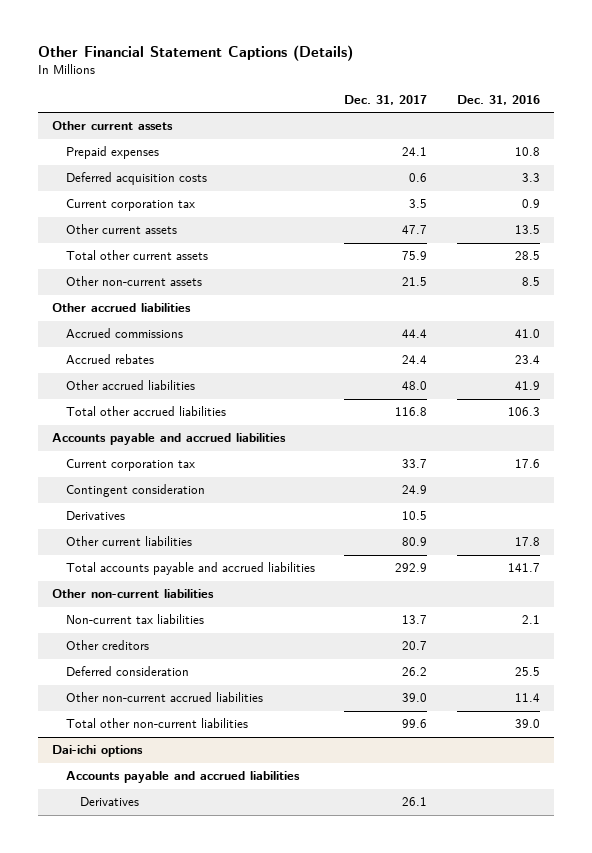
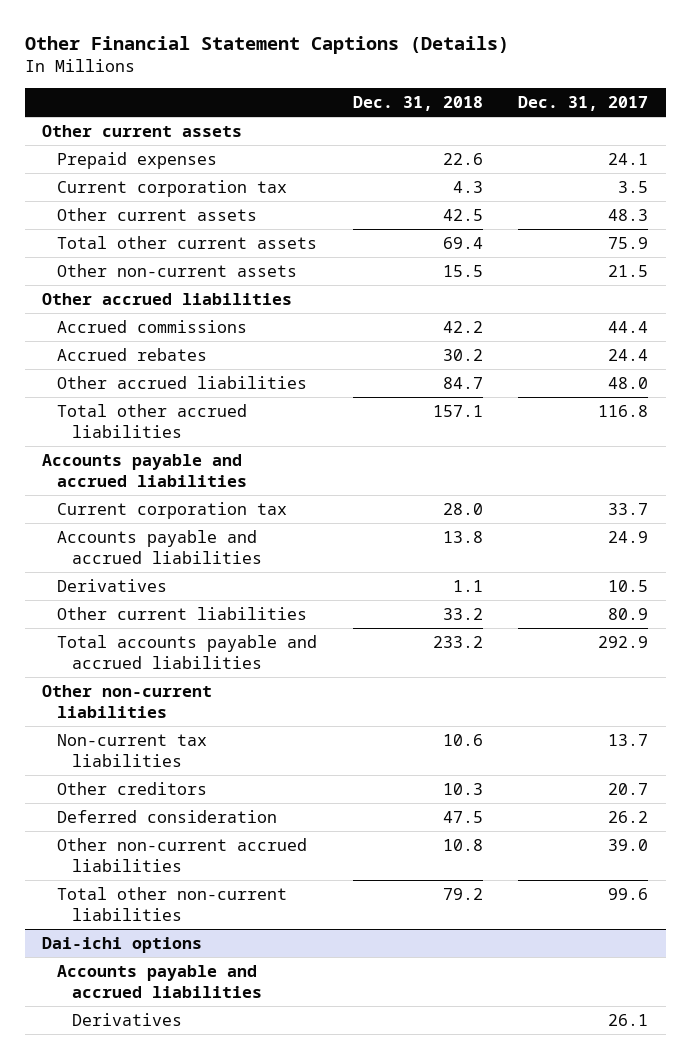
- | Dec. 31, 2017 | Dec. 31, 2016
+ | Dec. 31, 2018 | Dec. 31, 2017
- Deferred acquisition costs | 0.6 | 3.3
- Other current assets | 47.7 | 13.5
+ Other current assets | 42.5 | 48.3
- Contingent consideration | 24.9 |
+ Accounts payable and accrued liabilities | 13.8 | 24.9

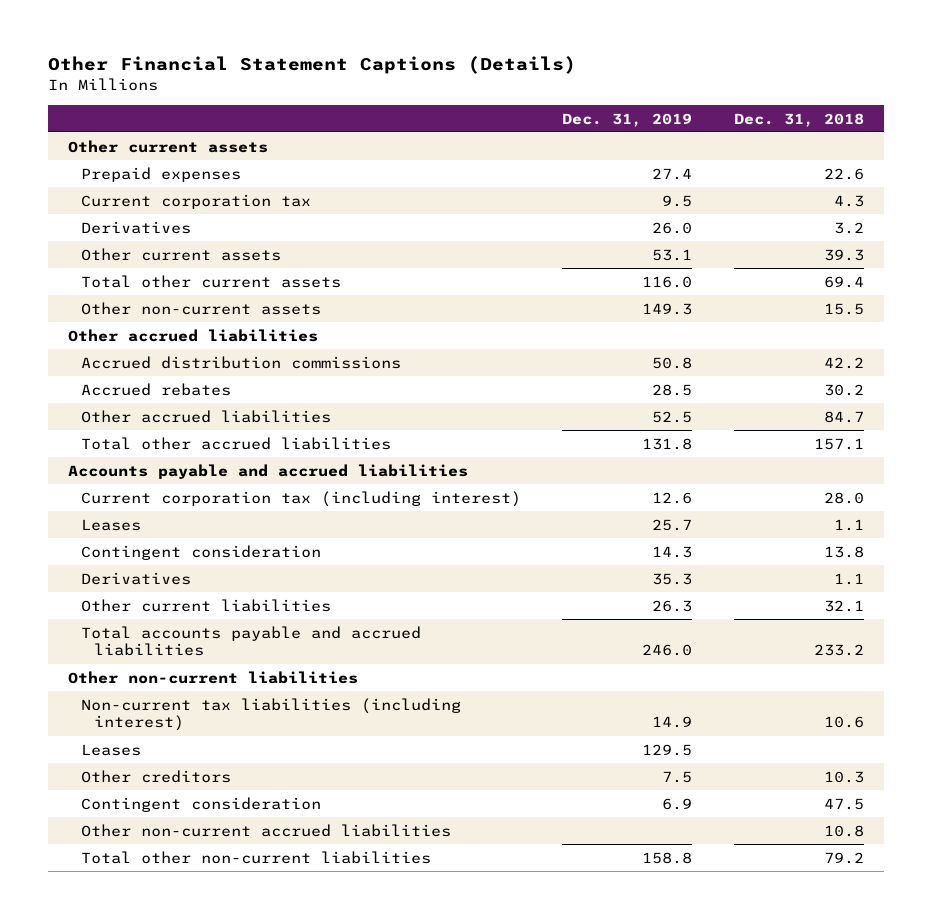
- | Dec. 31, 2018 | Dec. 31, 2017
+ | Dec. 31, 2019 | Dec. 31, 2018
- Other current assets | 42.5 | 48.3
+ Derivatives | 26.0 | 3.2
+ Other current assets | 53.1 | 39.3
- Accrued commissions | 42.2 | 44.4
+ Accrued distribution commissions | 50.8 | 42.2
- Current corporation tax | 28.0 | 33.7
- Accounts payable and accrued liabilities | 13.8 | 24.9
+ Current corporation tax (including interest) | 12.6 | 28.0
+ Leases | 25.7 | 1.1
+ Contingent consideration | 14.3 | 13.8
- Other current liabilities | 33.2 | 80.9
+ Other current liabilities | 26.3 | 32.1
- Non-current tax liabilities | 10.6 | 13.7
+ Non-current tax liabilities (including interest) | 14.9 | 10.6
+ Leases | 129.5 |
- Deferred consideration | 47.5 | 26.2
+ Contingent consideration | 6.9 | 47.5
- Dai-ichi options
- Accounts payable and accrued liabilities
- Derivatives | | 26.1

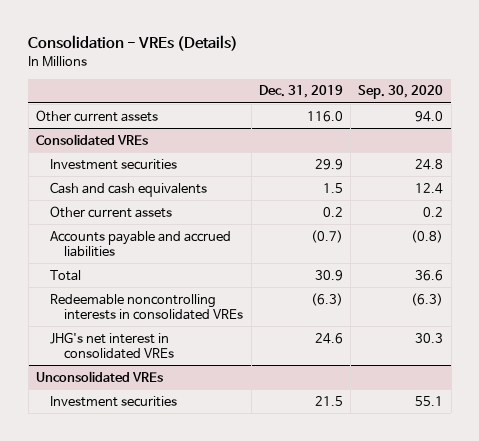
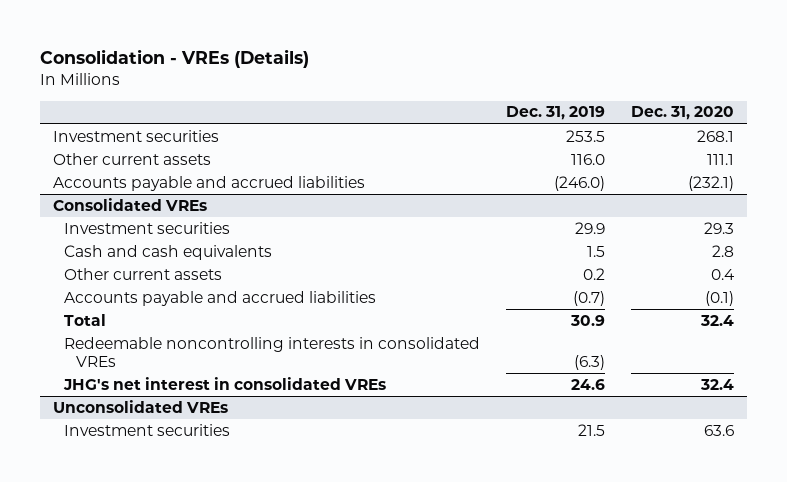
- | Dec. 31, 2019 | Sep. 30, 2020
+ | Dec. 31, 2019 | Dec. 31, 2020
+ Investment securities | 253.5 | 268.1
+ Accounts payable and accrued liabilities | (246.0) | (232.1)

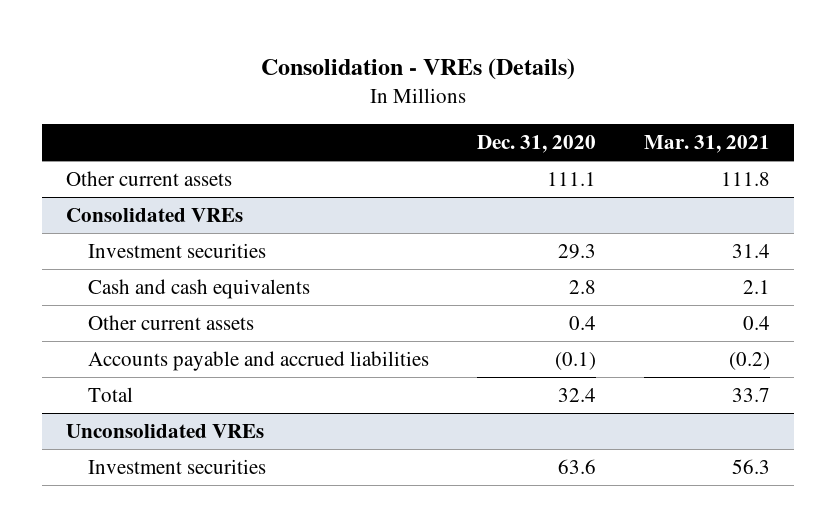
- | Dec. 31, 2019 | Dec. 31, 2020
+ | Dec. 31, 2020 | Mar. 31, 2021
- Investment securities | 253.5 | 268.1
- Accounts payable and accrued liabilities | (246.0) | (232.1)
@ Consolidated VREs
- Redeemable noncontrolling interests in consolidated VREs | (6.3) |
- JHG's net interest in consolidated VREs | 24.6 | 32.4

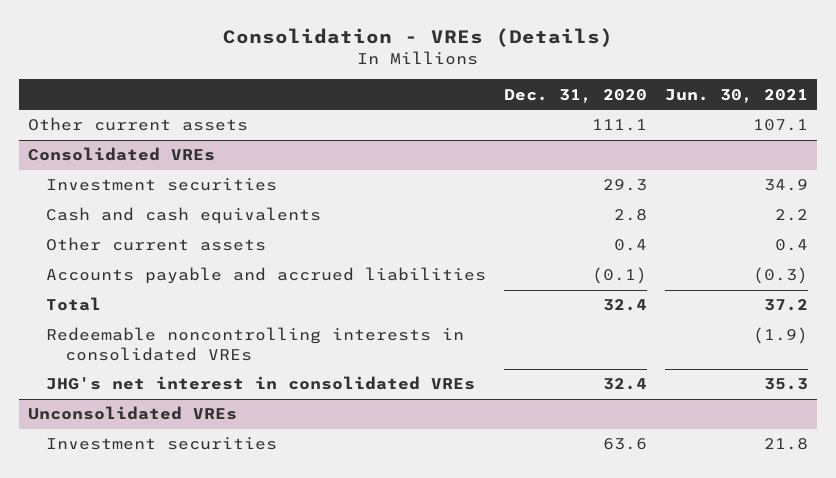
- | Dec. 31, 2020 | Mar. 31, 2021
+ | Dec. 31, 2020 | Jun. 30, 2021
@ Consolidated VREs
+ Redeemable noncontrolling interests in consolidated VREs | | (1.9)
+ JHG's net interest in consolidated VREs | 32.4 | 35.3

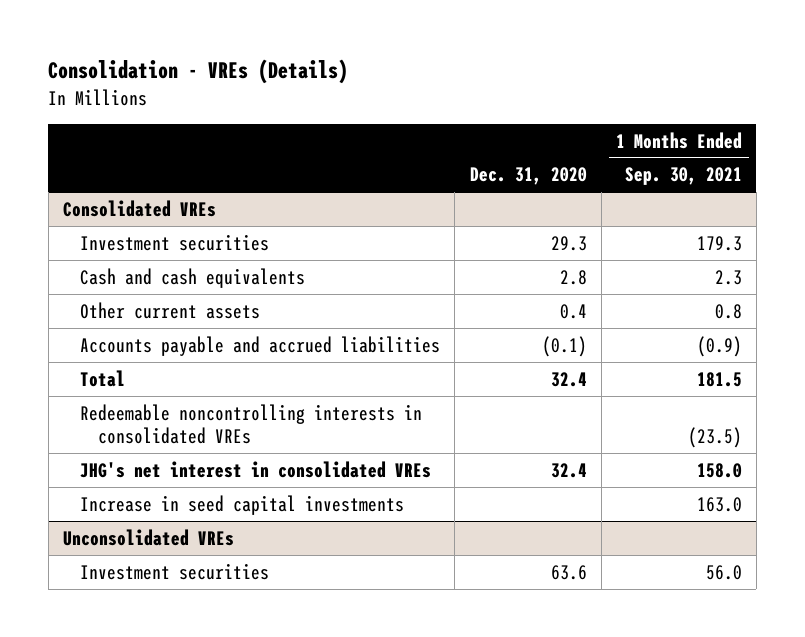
- | Dec. 31, 2020 | Jun. 30, 2021
+ | Dec. 31, 2020 | 1 Months Ended Sep. 30, 2021
- Other current assets | 111.1 | 107.1
@ Consolidated VREs
+ Increase in seed capital investments | | 163.0

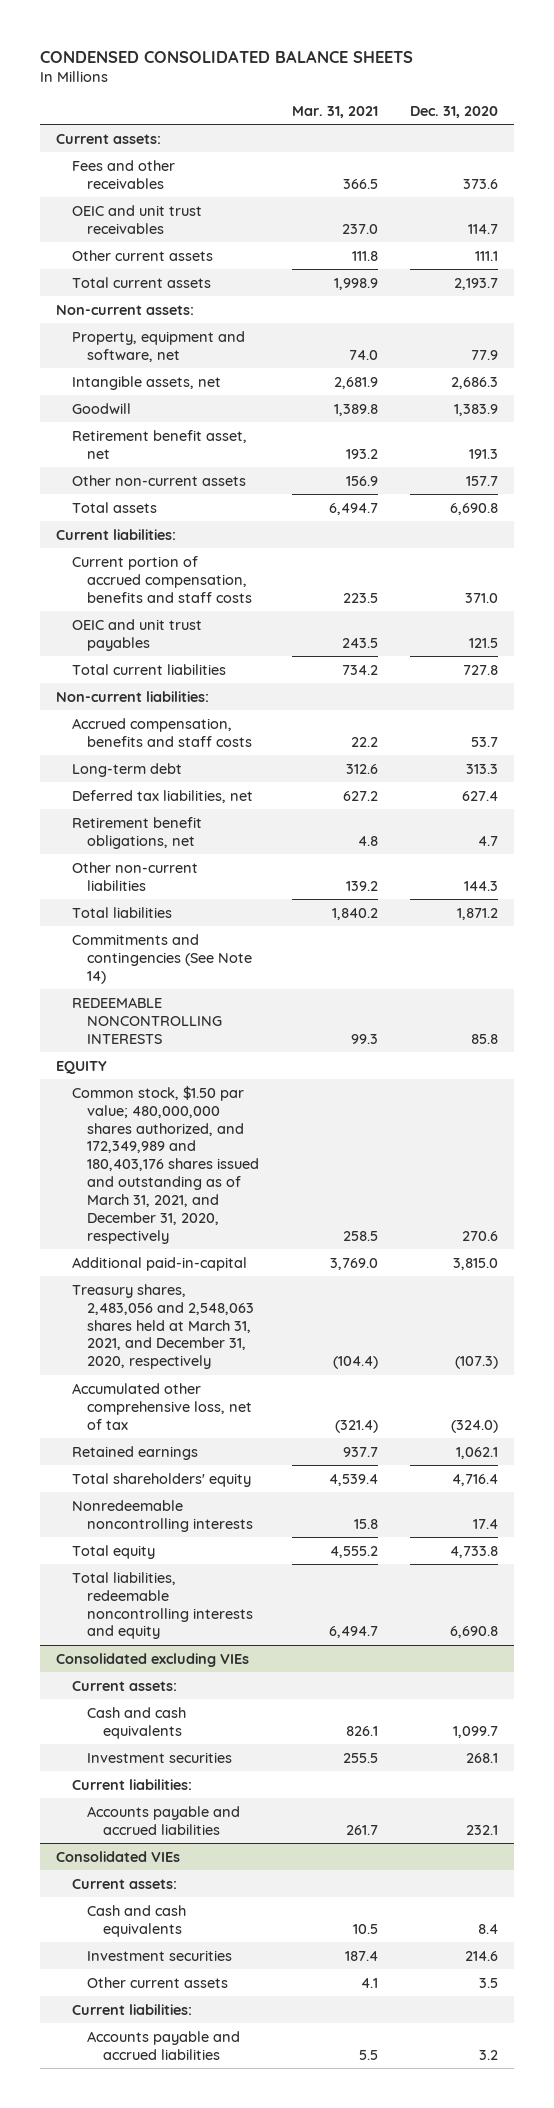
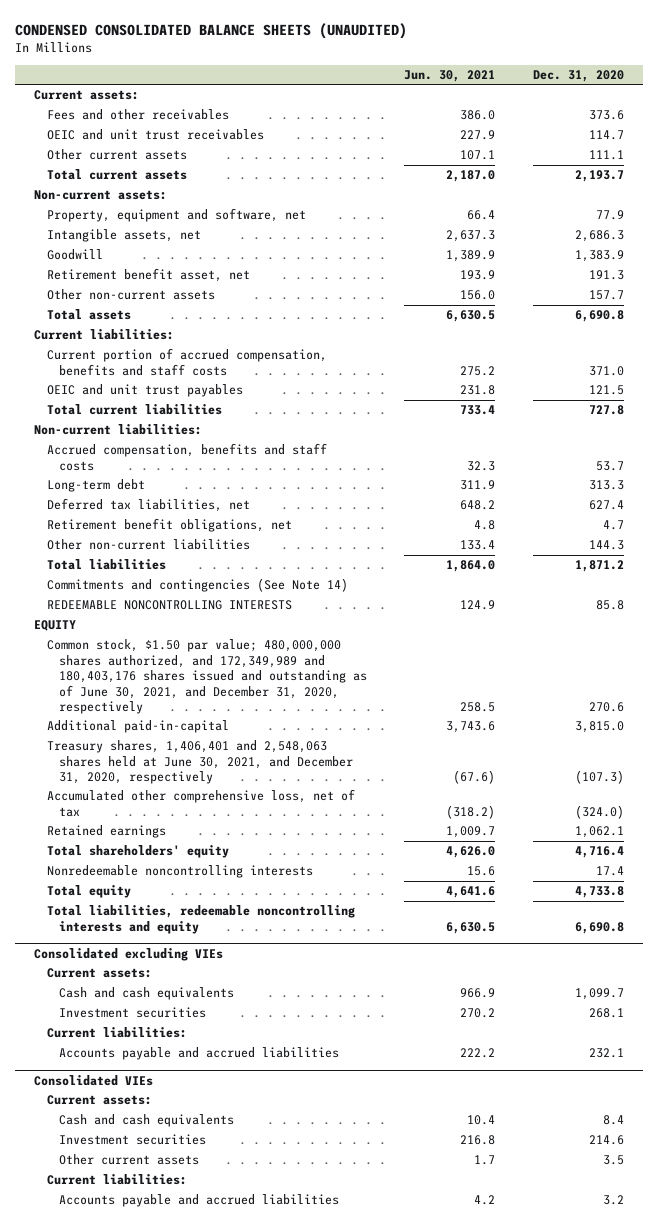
- CONDENSED CONSOLIDATED BALANCE SHEETS
+ CONDENSED CONSOLIDATED BALANCE SHEETS (UNAUDITED)
- | Mar. 31, 2021 | Dec. 31, 2020
+ | Jun. 30, 2021 | Dec. 31, 2020
- Common stock, $1.50 par value; 480,000,000 shares authorized, and 172,349,989 and 180,403,176 shares issued and outstanding as of March 31, 2021, and December 31, 2020, respectively | 258.5 | 270.6
+ Common stock, $1.50 par value; 480,000,000 shares authorized, and 172,349,989 and 180,403,176 shares issued and outstanding as of June 30, 2021, and December 31, 2020, respectively | 258.5 | 270.6
- Treasury shares, 2,483,056 and 2,548,063 shares held at March 31, 2021, and December 31, 2020, respectively | (104.4) | (107.3)
+ Treasury shares, 1,406,401 and 2,548,063 shares held at June 30, 2021, and December 31, 2020, respectively | (67.6) | (107.3)

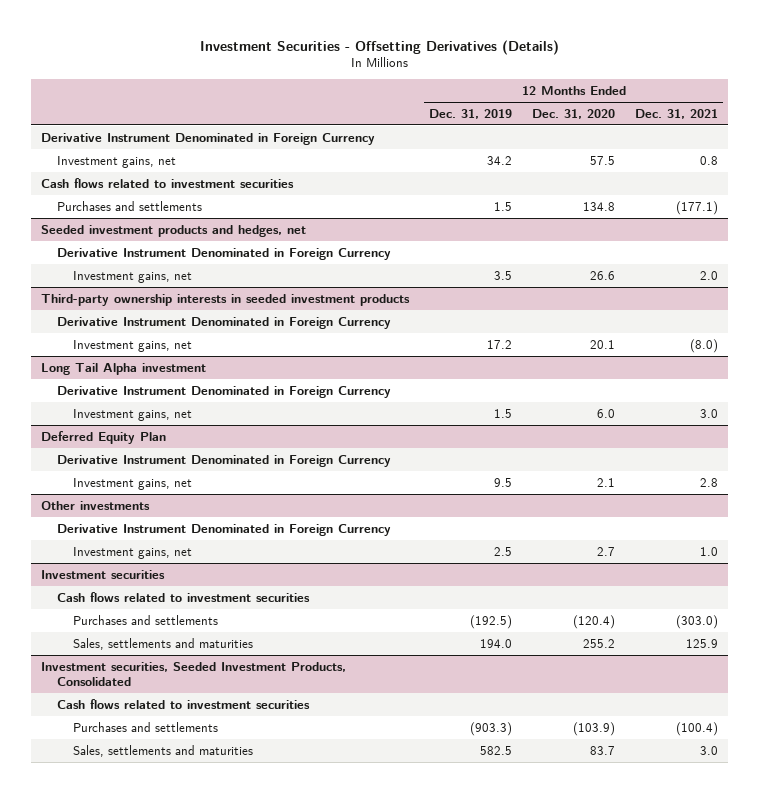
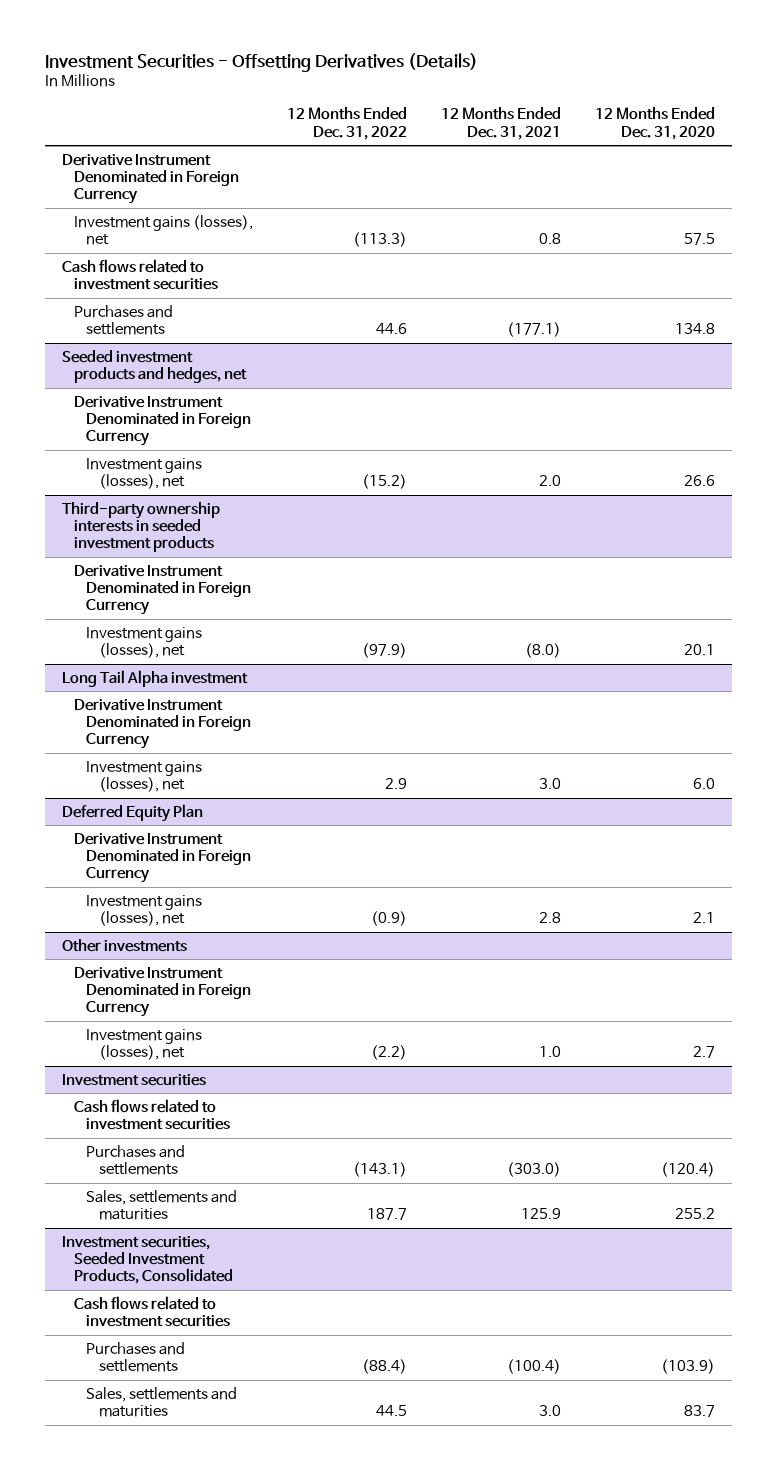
- | 12 Months Ended Dec. 31, 2019 | 12 Months Ended Dec. 31, 2020 | 12 Months Ended Dec. 31, 2021
+ | 12 Months Ended Dec. 31, 2022 | 12 Months Ended Dec. 31, 2021 | 12 Months Ended Dec. 31, 2020
- Investment gains, net | 34.2 | 57.5 | 0.8
+ Investment gains (losses), net | (113.3) | 0.8 | 57.5
@ Seeded investment products and hedges, net
- Investment gains, net | 3.5 | 26.6 | 2.0
+ Investment gains (losses), net | (15.2) | 2.0 | 26.6
@ Third-party ownership interests in seeded investment products
- Investment gains, net | 17.2 | 20.1 | (8.0)
+ Investment gains (losses), net | (97.9) | (8.0) | 20.1
@ Long Tail Alpha investment
- Investment gains, net | 1.5 | 6.0 | 3.0
+ Investment gains (losses), net | 2.9 | 3.0 | 6.0
@ Deferred Equity Plan
- Investment gains, net | 9.5 | 2.1 | 2.8
+ Investment gains (losses), net | (0.9) | 2.8 | 2.1
@ Other investments
- Investment gains, net | 2.5 | 2.7 | 1.0
+ Investment gains (losses), net | (2.2) | 1.0 | 2.7

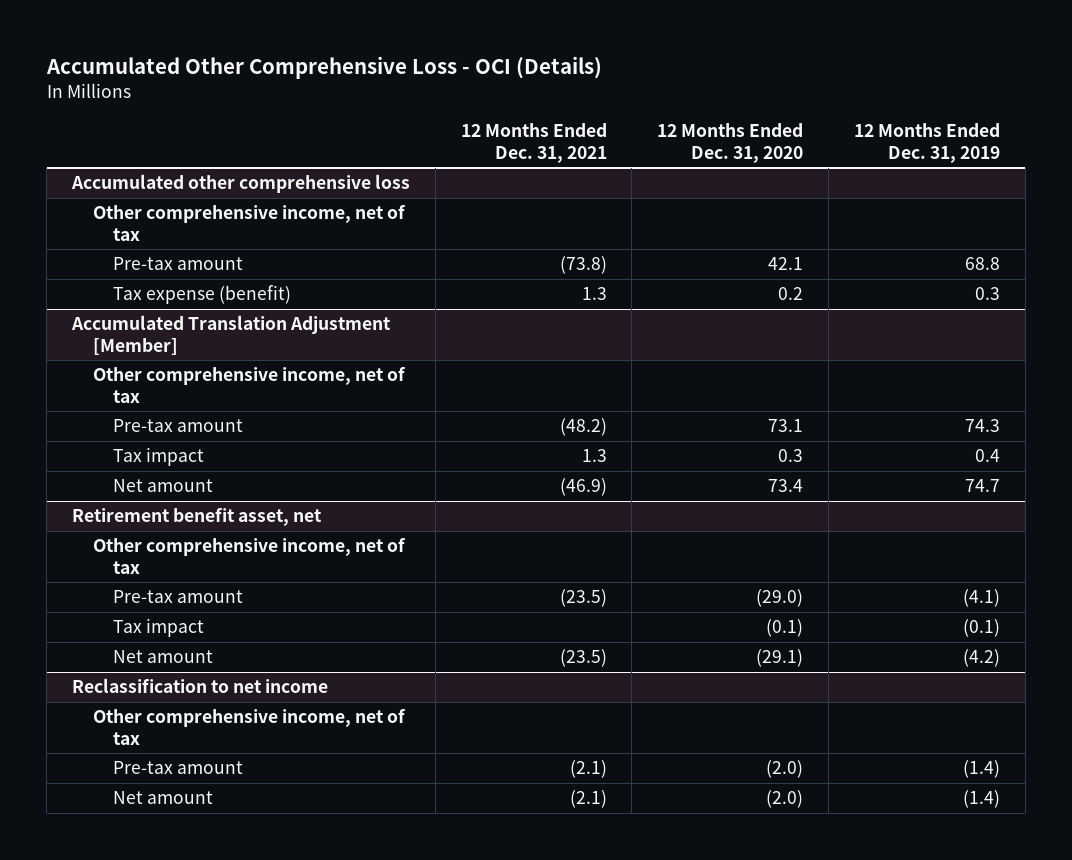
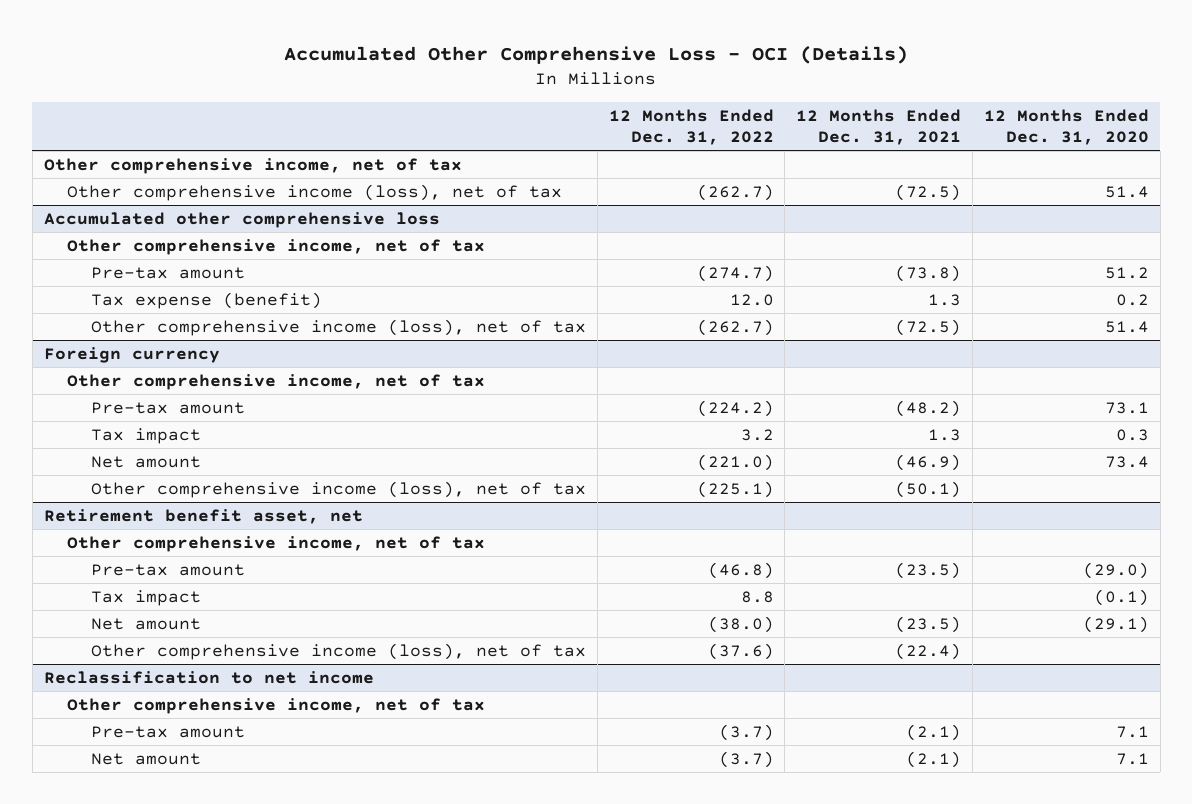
- | 12 Months Ended Dec. 31, 2021 | 12 Months Ended Dec. 31, 2020 | 12 Months Ended Dec. 31, 2019
+ | 12 Months Ended Dec. 31, 2022 | 12 Months Ended Dec. 31, 2021 | 12 Months Ended Dec. 31, 2020
+ Other comprehensive income, net of tax
+ Other comprehensive income (loss), net of tax | (262.7) | (72.5) | 51.4
@ Accumulated other comprehensive loss
- Pre-tax amount | (73.8) | 42.1 | 68.8
+ Pre-tax amount | (274.7) | (73.8) | 51.2
- Accumulated Translation Adjustment [Member]
@ Accumulated other comprehensive loss
+ Other comprehensive income (loss), net of tax | (262.7) | (72.5) | 51.4
+ Foreign currency
+ Other comprehensive income (loss), net of tax | (225.1) | (50.1) |
@ Retirement benefit asset, net
+ Other comprehensive income (loss), net of tax | (37.6) | (22.4) |
@ Reclassification to net income
- Pre-tax amount | (2.1) | (2.0) | (1.4)
- Net amount | (2.1) | (2.0) | (1.4)
+ Pre-tax amount | (3.7) | (2.1) | 7.1
+ Net amount | (3.7) | (2.1) | 7.1

